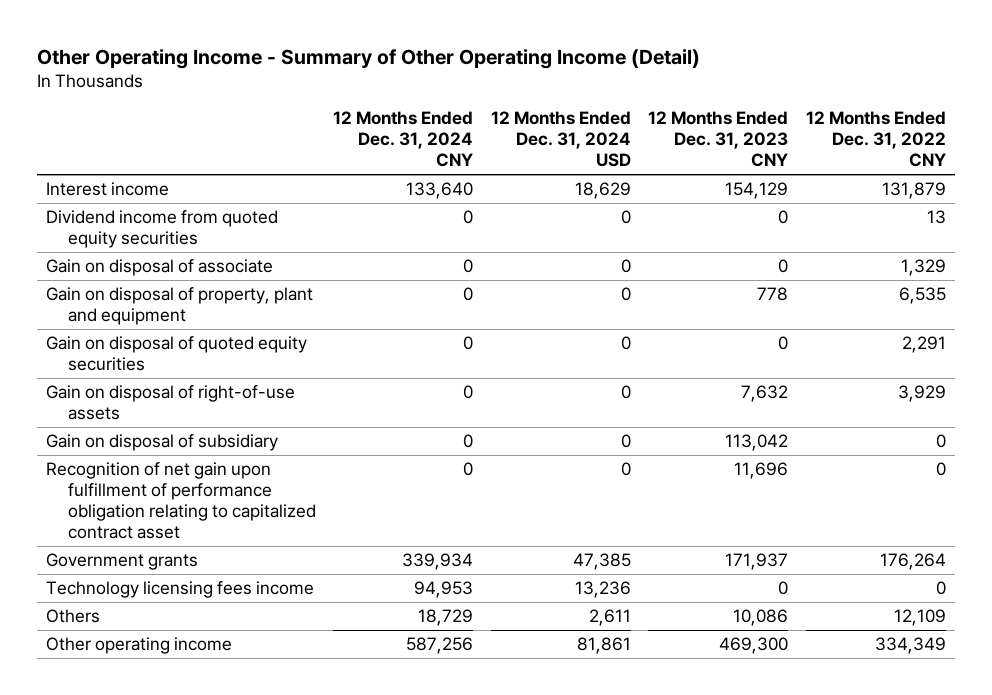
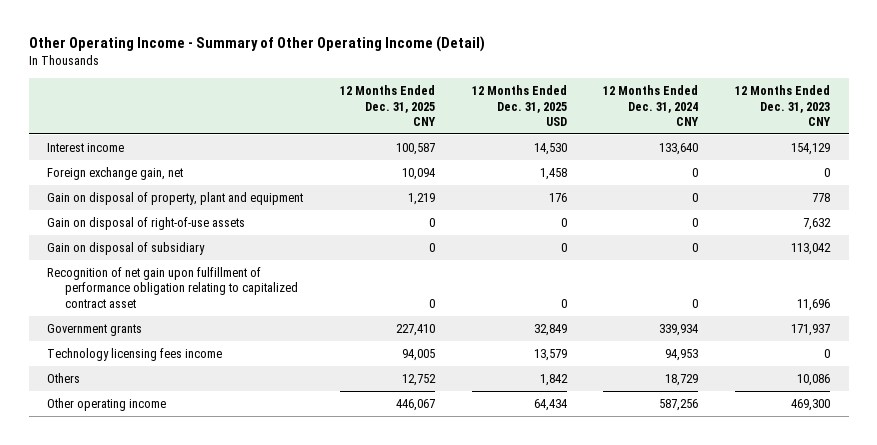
- | 12 Months Ended Dec. 31, 2024 CNY | 12 Months Ended Dec. 31, 2024 USD | 12 Months Ended Dec. 31, 2023 CNY | 12 Months Ended Dec. 31, 2022 CNY
+ | 12 Months Ended Dec. 31, 2025 CNY | 12 Months Ended Dec. 31, 2025 USD | 12 Months Ended Dec. 31, 2024 CNY | 12 Months Ended Dec. 31, 2023 CNY
- Dividend income from quoted equity securities | 0 | 0 | 0 | 13
- Gain on disposal of associate | 0 | 0 | 0 | 1,329
+ Foreign exchange gain, net | 10,094 | 1,458 | 0 | 0
- Gain on disposal of quoted equity securities | 0 | 0 | 0 | 2,291

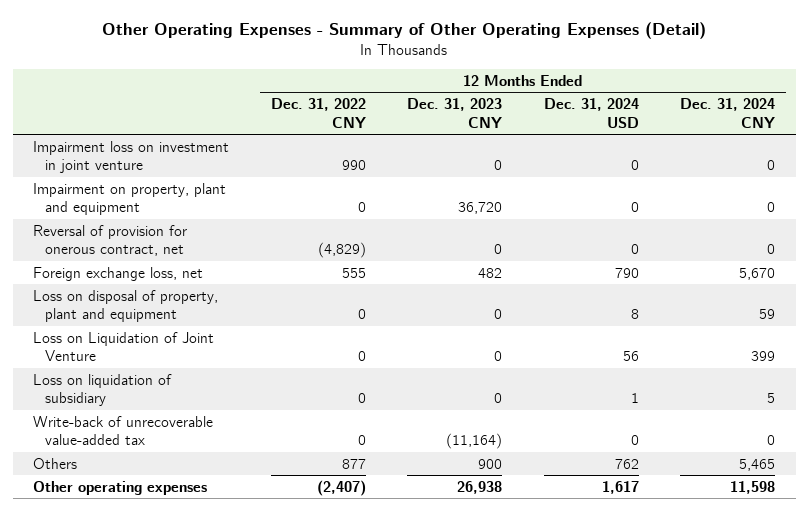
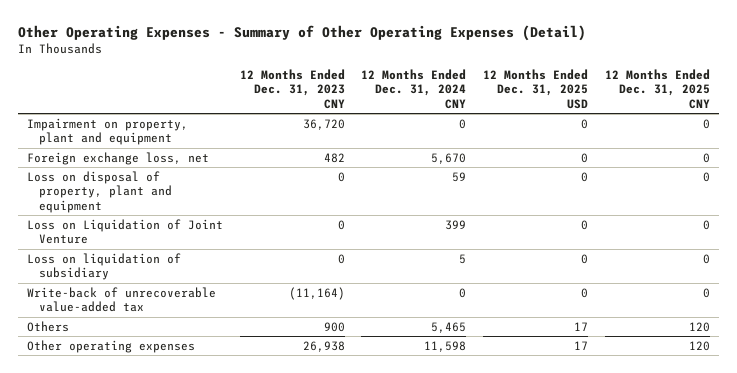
- | 12 Months Ended Dec. 31, 2022 CNY | 12 Months Ended Dec. 31, 2023 CNY | 12 Months Ended Dec. 31, 2024 USD | 12 Months Ended Dec. 31, 2024 CNY
+ | 12 Months Ended Dec. 31, 2023 CNY | 12 Months Ended Dec. 31, 2024 CNY | 12 Months Ended Dec. 31, 2025 USD | 12 Months Ended Dec. 31, 2025 CNY
- Impairment loss on investment in joint venture | 990 | 0 | 0 | 0
- Reversal of provision for onerous contract, net | (4,829) | 0 | 0 | 0

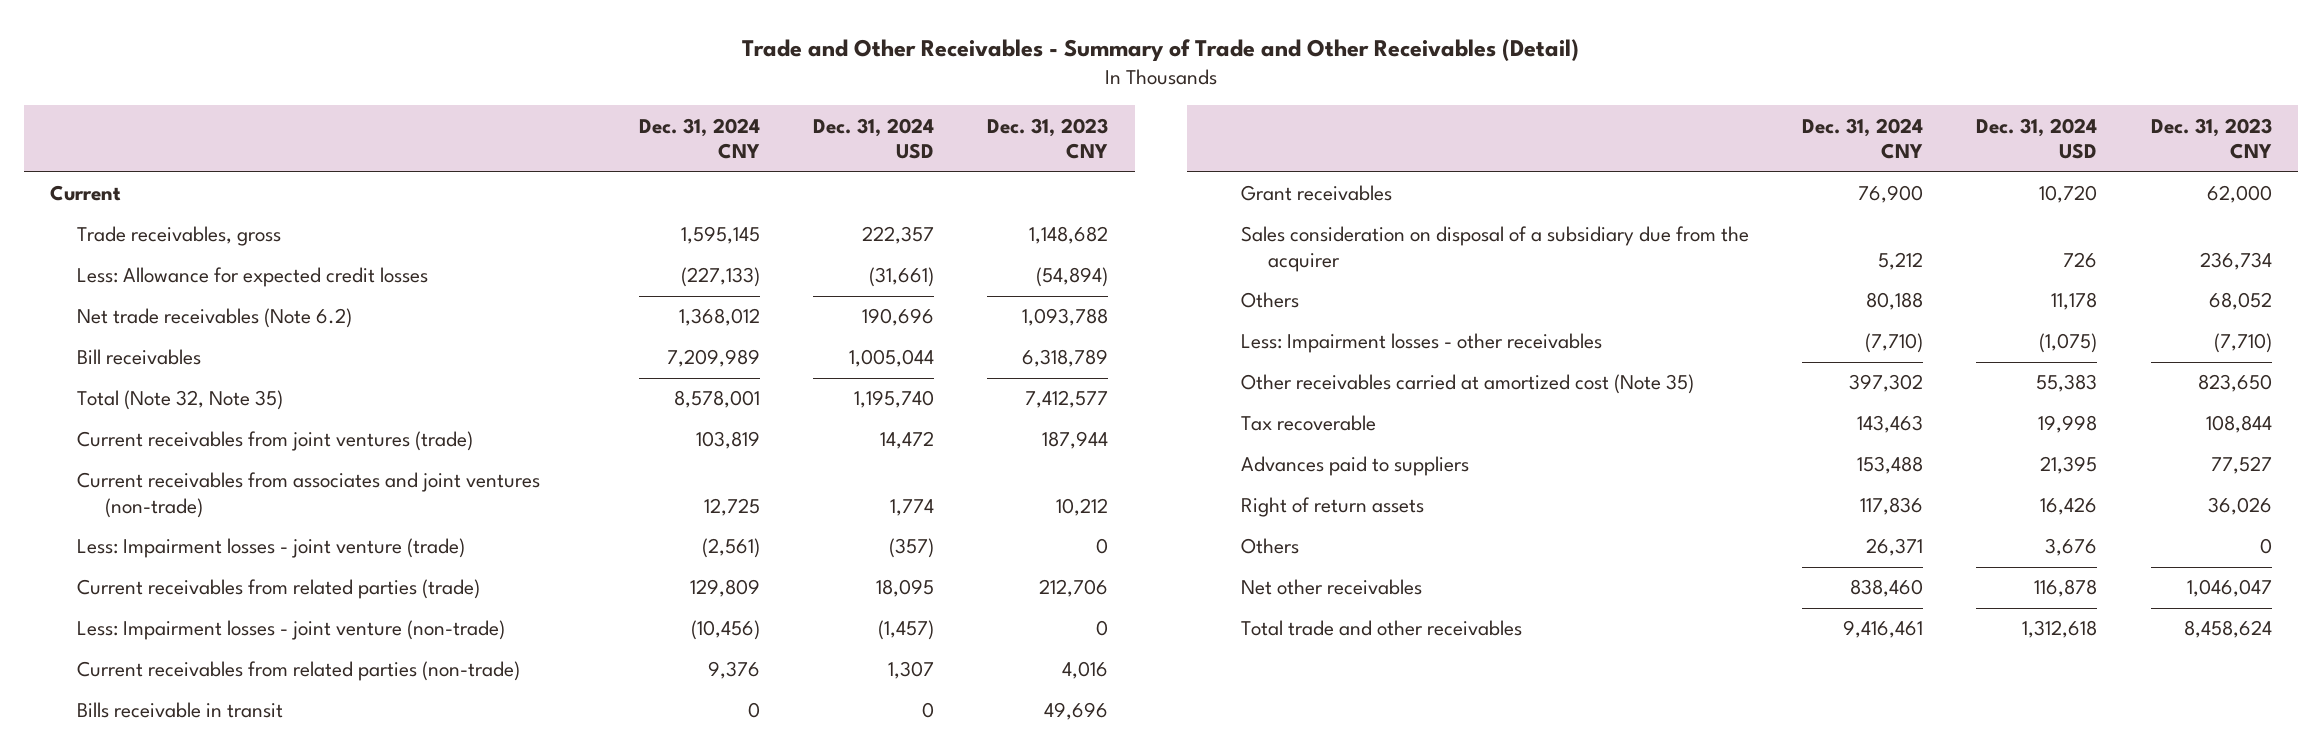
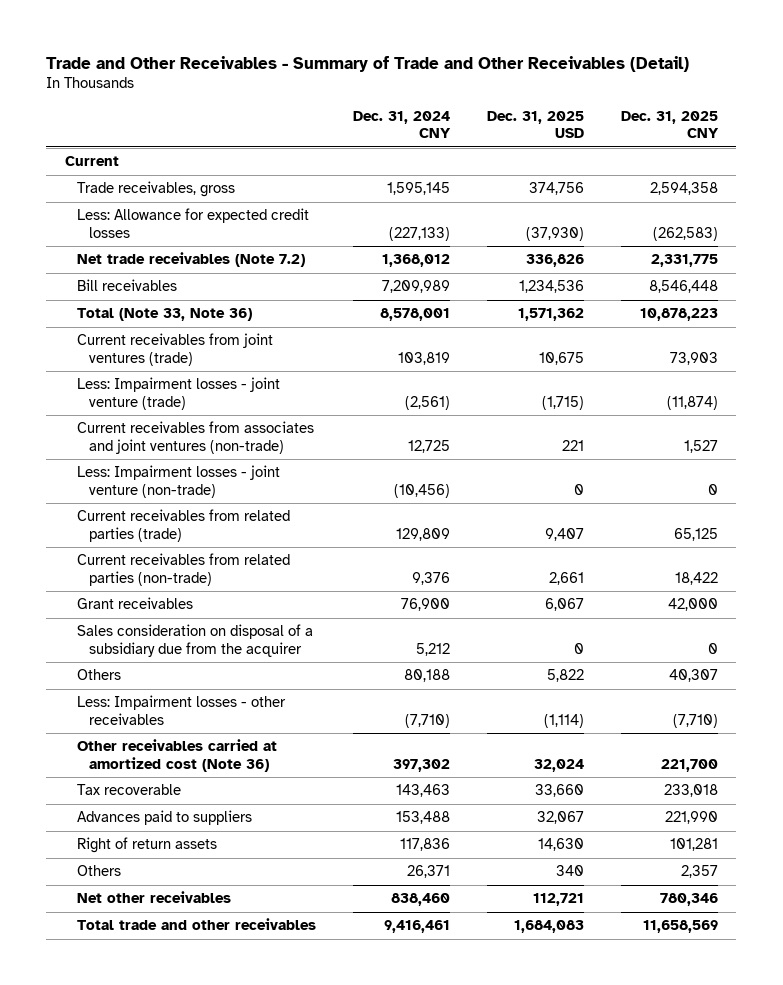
- | Dec. 31, 2024 CNY | Dec. 31, 2024 USD | Dec. 31, 2023 CNY
+ | Dec. 31, 2024 CNY | Dec. 31, 2025 USD | Dec. 31, 2025 CNY
- Net trade receivables (Note 6.2) | 1,368,012 | 190,696 | 1,093,788
+ Net trade receivables (Note 7.2) | 1,368,012 | 336,826 | 2,331,775
- Total (Note 32, Note 35) | 8,578,001 | 1,195,740 | 7,412,577
+ Total (Note 33, Note 36) | 8,578,001 | 1,571,362 | 10,878,223
moved down: Current receivables from associates and joint ventures (non-trade) | 12,725 | 221 | 1,527
moved down: Current receivables from related parties (trade) | 129,809 | 9,407 | 65,125
- Bills receivable in transit | 0 | 0 | 49,696
- Other receivables carried at amortized cost (Note 35) | 397,302 | 55,383 | 823,650
+ Other receivables carried at amortized cost (Note 36) | 397,302 | 32,024 | 221,700

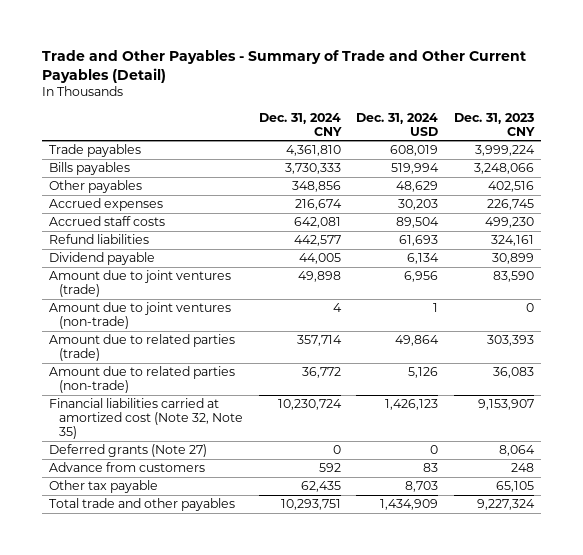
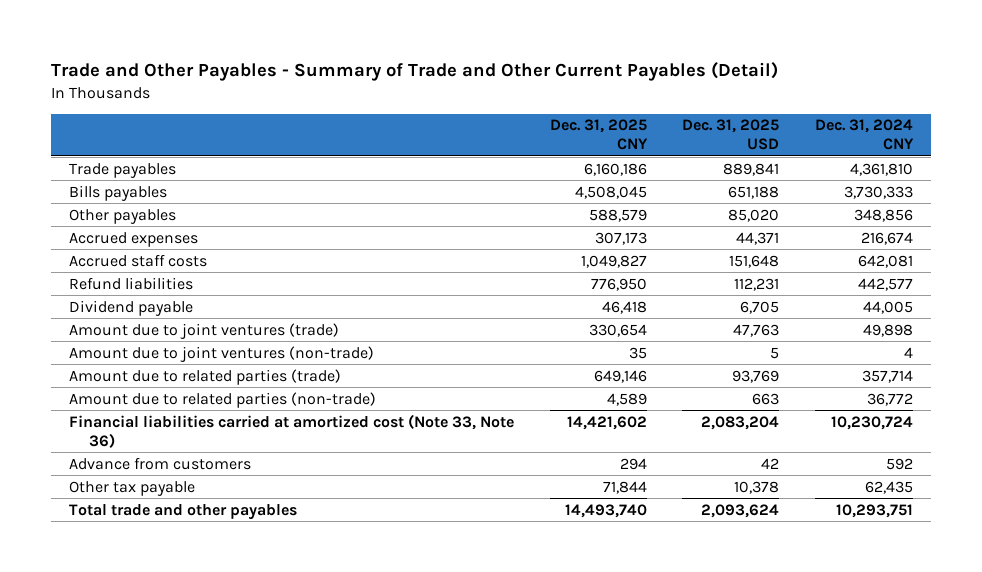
- | Dec. 31, 2024 CNY | Dec. 31, 2024 USD | Dec. 31, 2023 CNY
+ | Dec. 31, 2025 CNY | Dec. 31, 2025 USD | Dec. 31, 2024 CNY
- Financial liabilities carried at amortized cost (Note 32, Note 35) | 10,230,724 | 1,426,123 | 9,153,907
- Deferred grants (Note 27) | 0 | 0 | 8,064
+ Financial liabilities carried at amortized cost (Note 33, Note 36) | 14,421,602 | 2,083,204 | 10,230,724

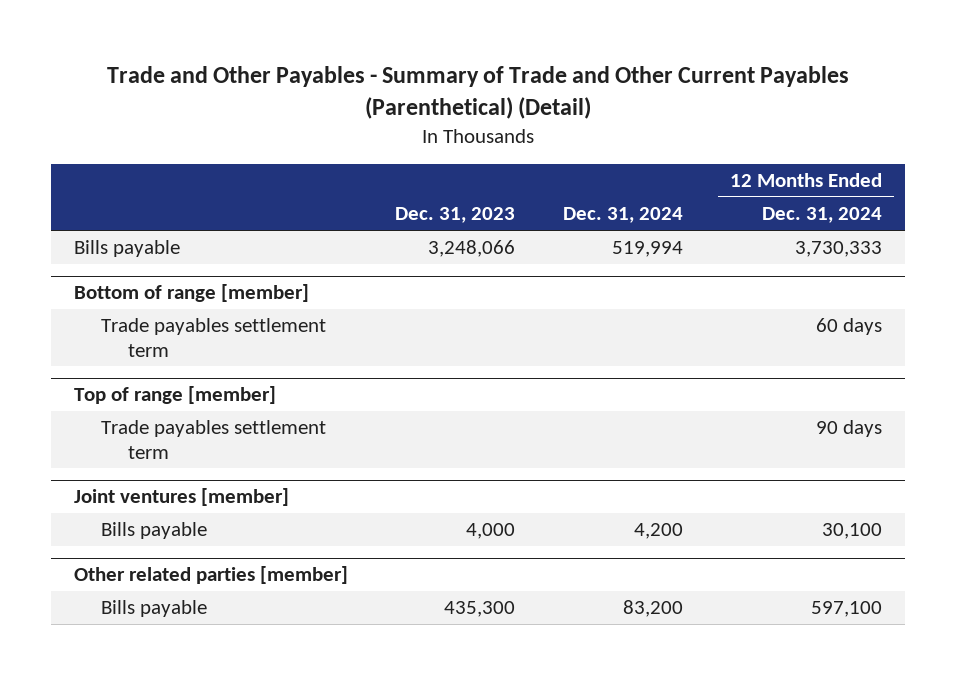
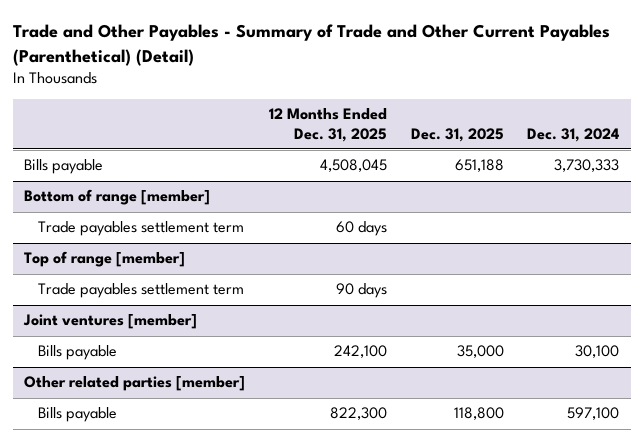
- | Dec. 31, 2023 | Dec. 31, 2024 | 12 Months Ended Dec. 31, 2024
+ | 12 Months Ended Dec. 31, 2025 | Dec. 31, 2025 | Dec. 31, 2024
- Bills payable | 3,248,066 | 519,994 | 3,730,333
+ Bills payable | 4,508,045 | 651,188 | 3,730,333
@ Joint ventures [member]
- Bills payable | 4,000 | 4,200 | 30,100
+ Bills payable | 242,100 | 35,000 | 30,100
@ Other related parties [member]
- Bills payable | 435,300 | 83,200 | 597,100
+ Bills payable | 822,300 | 118,800 | 597,100

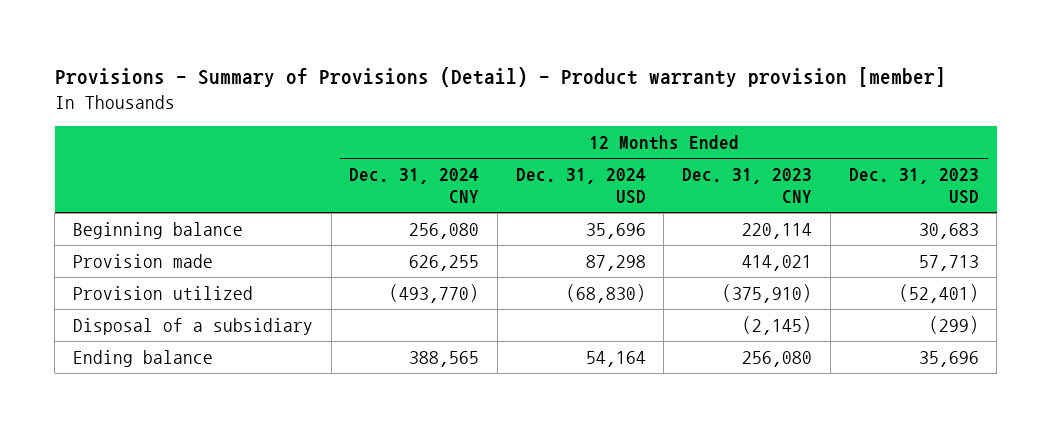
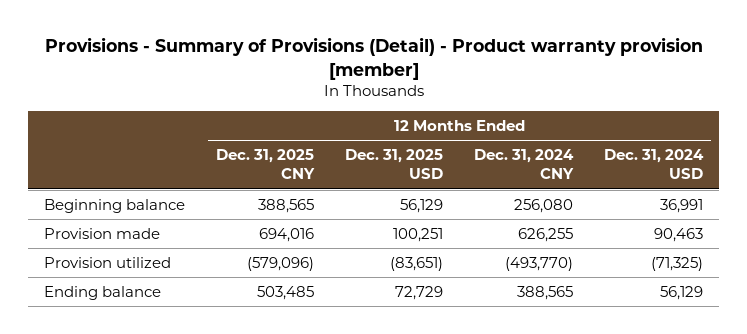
- | 12 Months Ended Dec. 31, 2024 CNY | 12 Months Ended Dec. 31, 2024 USD | 12 Months Ended Dec. 31, 2023 CNY | 12 Months Ended Dec. 31, 2023 USD
+ | 12 Months Ended Dec. 31, 2025 CNY | 12 Months Ended Dec. 31, 2025 USD | 12 Months Ended Dec. 31, 2024 CNY | 12 Months Ended Dec. 31, 2024 USD
- Beginning balance | 256,080 | 35,696 | 220,114 | 30,683
- Provision made | 626,255 | 87,298 | 414,021 | 57,713
- Provision utilized | (493,770) | (68,830) | (375,910) | (52,401)
- Disposal of a subsidiary | | | (2,145) | (299)
- Ending balance | 388,565 | 54,164 | 256,080 | 35,696
+ Beginning balance | 388,565 | 56,129 | 256,080 | 36,991
+ Provision made | 694,016 | 100,251 | 626,255 | 90,463
+ Provision utilized | (579,096) | (83,651) | (493,770) | (71,325)
+ Ending balance | 503,485 | 72,729 | 388,565 | 56,129

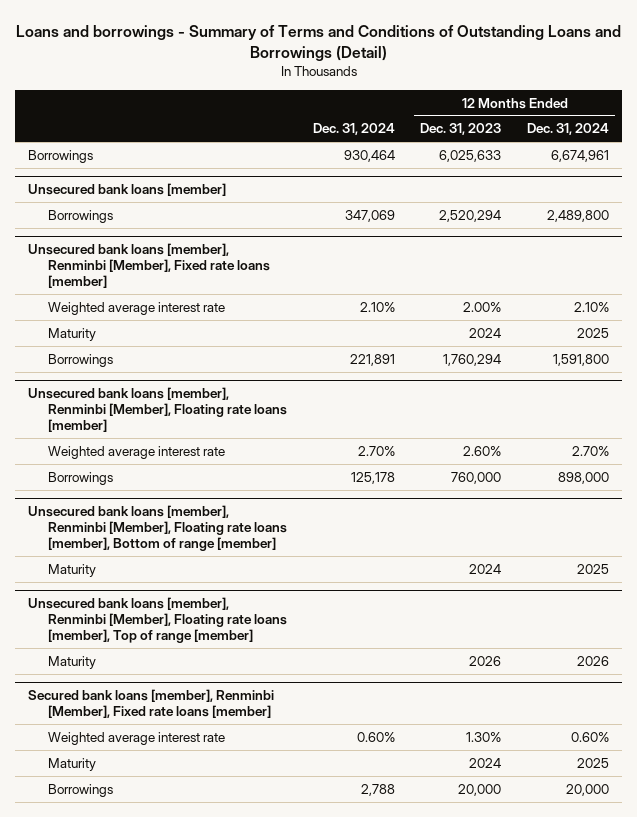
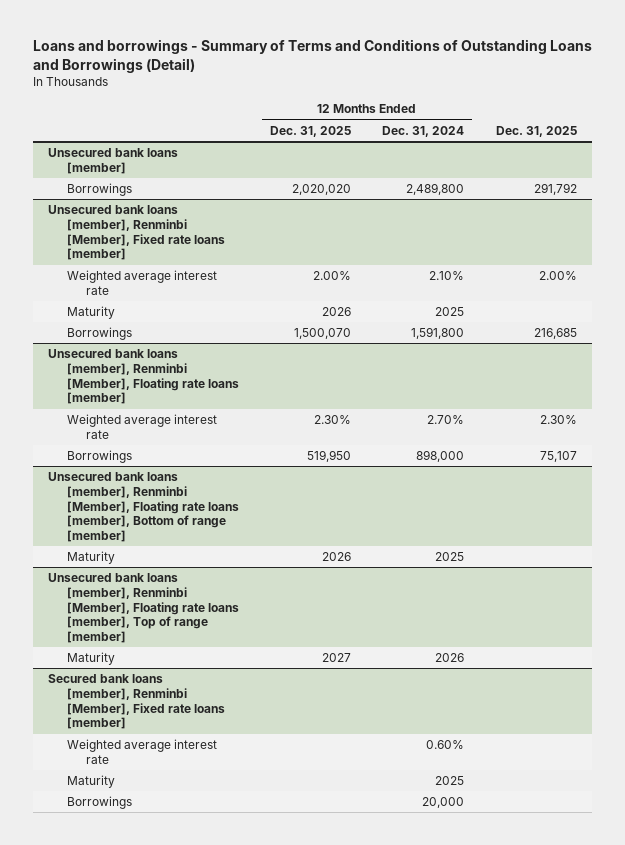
- | Dec. 31, 2024 | 12 Months Ended Dec. 31, 2023 | 12 Months Ended Dec. 31, 2024
+ | 12 Months Ended Dec. 31, 2025 | 12 Months Ended Dec. 31, 2024 | Dec. 31, 2025
- Borrowings | 930,464 | 6,025,633 | 6,674,961

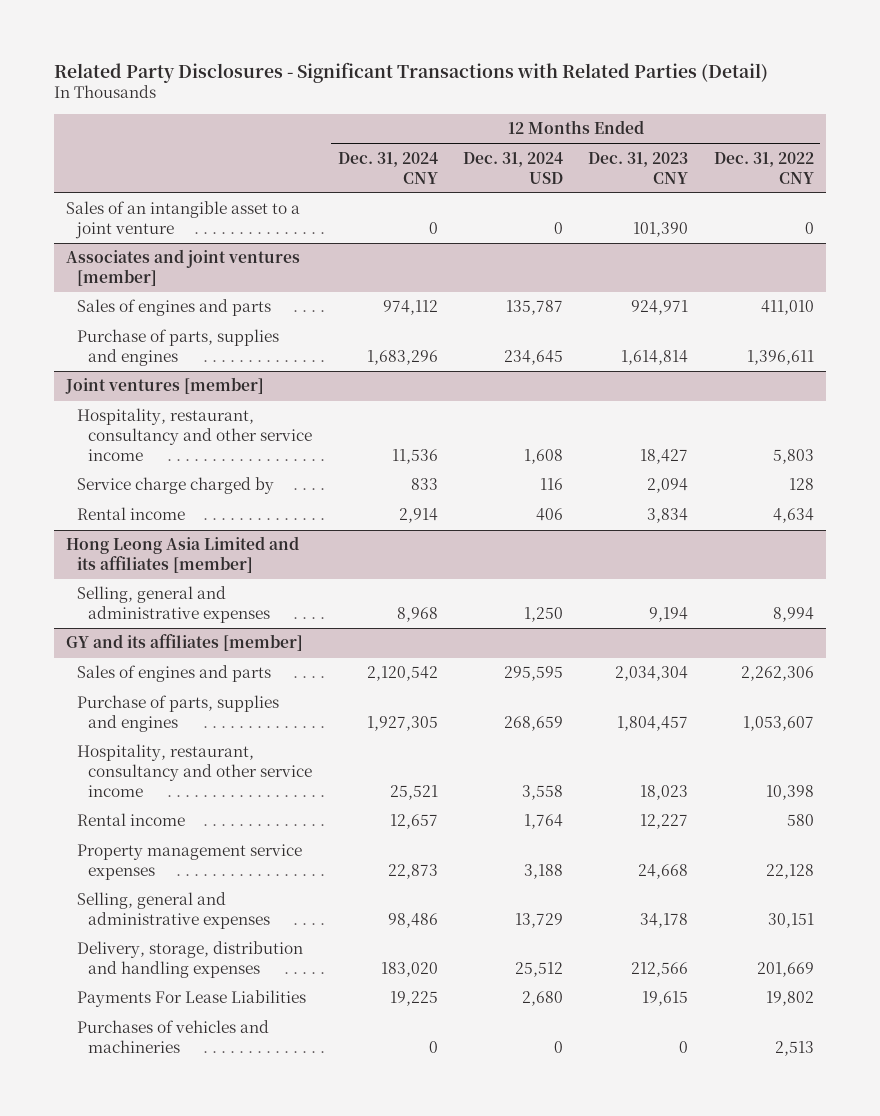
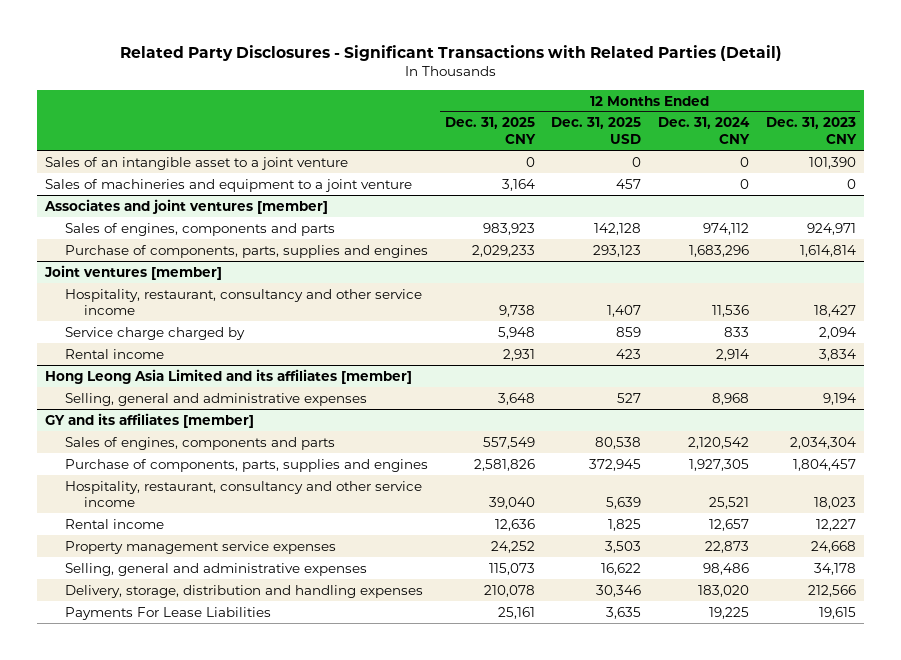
- | 12 Months Ended Dec. 31, 2024 CNY | 12 Months Ended Dec. 31, 2024 USD | 12 Months Ended Dec. 31, 2023 CNY | 12 Months Ended Dec. 31, 2022 CNY
+ | 12 Months Ended Dec. 31, 2025 CNY | 12 Months Ended Dec. 31, 2025 USD | 12 Months Ended Dec. 31, 2024 CNY | 12 Months Ended Dec. 31, 2023 CNY
+ Sales of machineries and equipment to a joint venture | 3,164 | 457 | 0 | 0
@ Associates and joint ventures [member]
- Sales of engines and parts | 974,112 | 135,787 | 924,971 | 411,010
- Purchase of parts, supplies and engines | 1,683,296 | 234,645 | 1,614,814 | 1,396,611
+ Sales of engines, components and parts | 983,923 | 142,128 | 974,112 | 924,971
+ Purchase of components, parts, supplies and engines | 2,029,233 | 293,123 | 1,683,296 | 1,614,814
@ GY and its affiliates [member]
- Sales of engines and parts | 2,120,542 | 295,595 | 2,034,304 | 2,262,306
- Purchase of parts, supplies and engines | 1,927,305 | 268,659 | 1,804,457 | 1,053,607
+ Sales of engines, components and parts | 557,549 | 80,538 | 2,120,542 | 2,034,304
+ Purchase of components, parts, supplies and engines | 2,581,826 | 372,945 | 1,927,305 | 1,804,457
- Purchases of vehicles and machineries | 0 | 0 | 0 | 2,513

